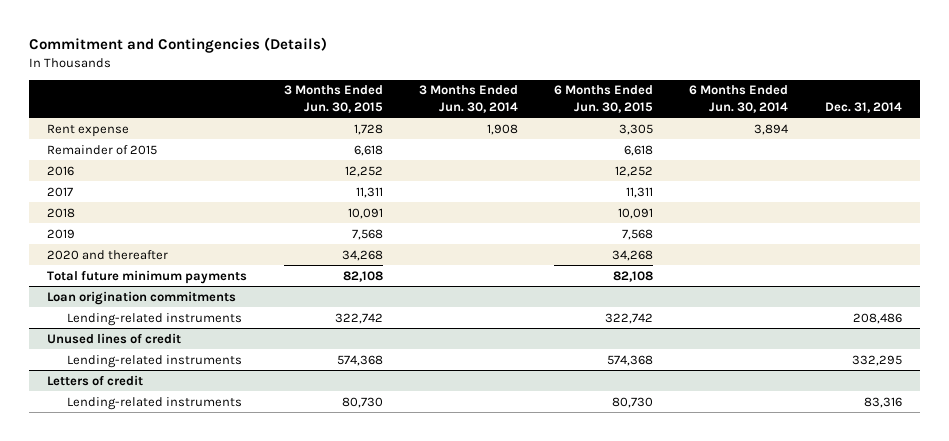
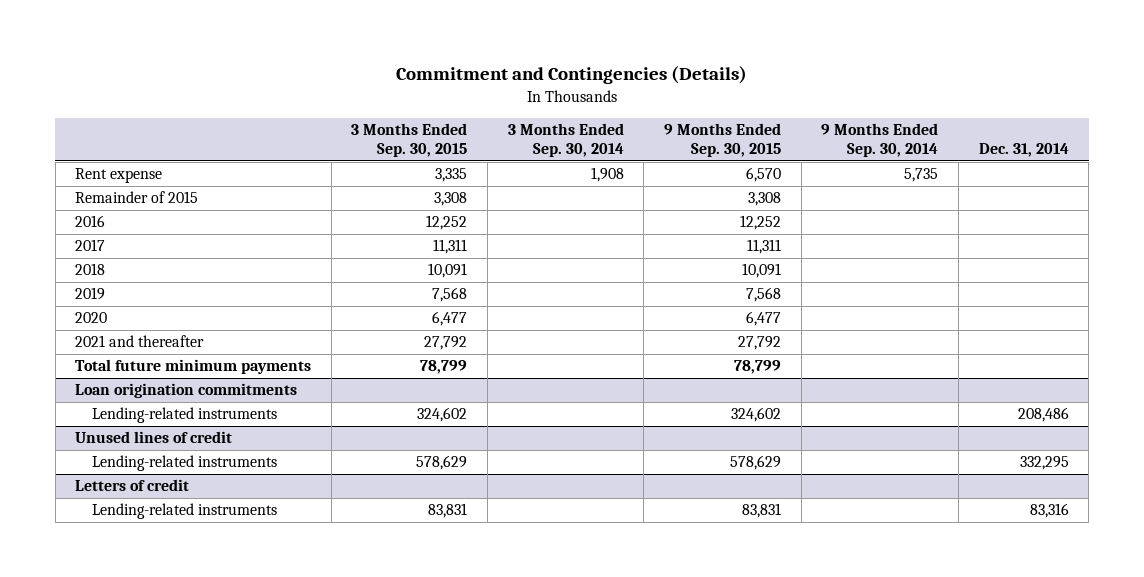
- | 3 Months Ended Jun. 30, 2015 | 3 Months Ended Jun. 30, 2014 | 6 Months Ended Jun. 30, 2015 | 6 Months Ended Jun. 30, 2014 | Dec. 31, 2014
+ | 3 Months Ended Sep. 30, 2015 | 3 Months Ended Sep. 30, 2014 | 9 Months Ended Sep. 30, 2015 | 9 Months Ended Sep. 30, 2014 | Dec. 31, 2014
- 2020 and thereafter | 34,268 | | 34,268 | |
+ 2020 | 6,477 | | 6,477 | |
+ 2021 and thereafter | 27,792 | | 27,792 | |

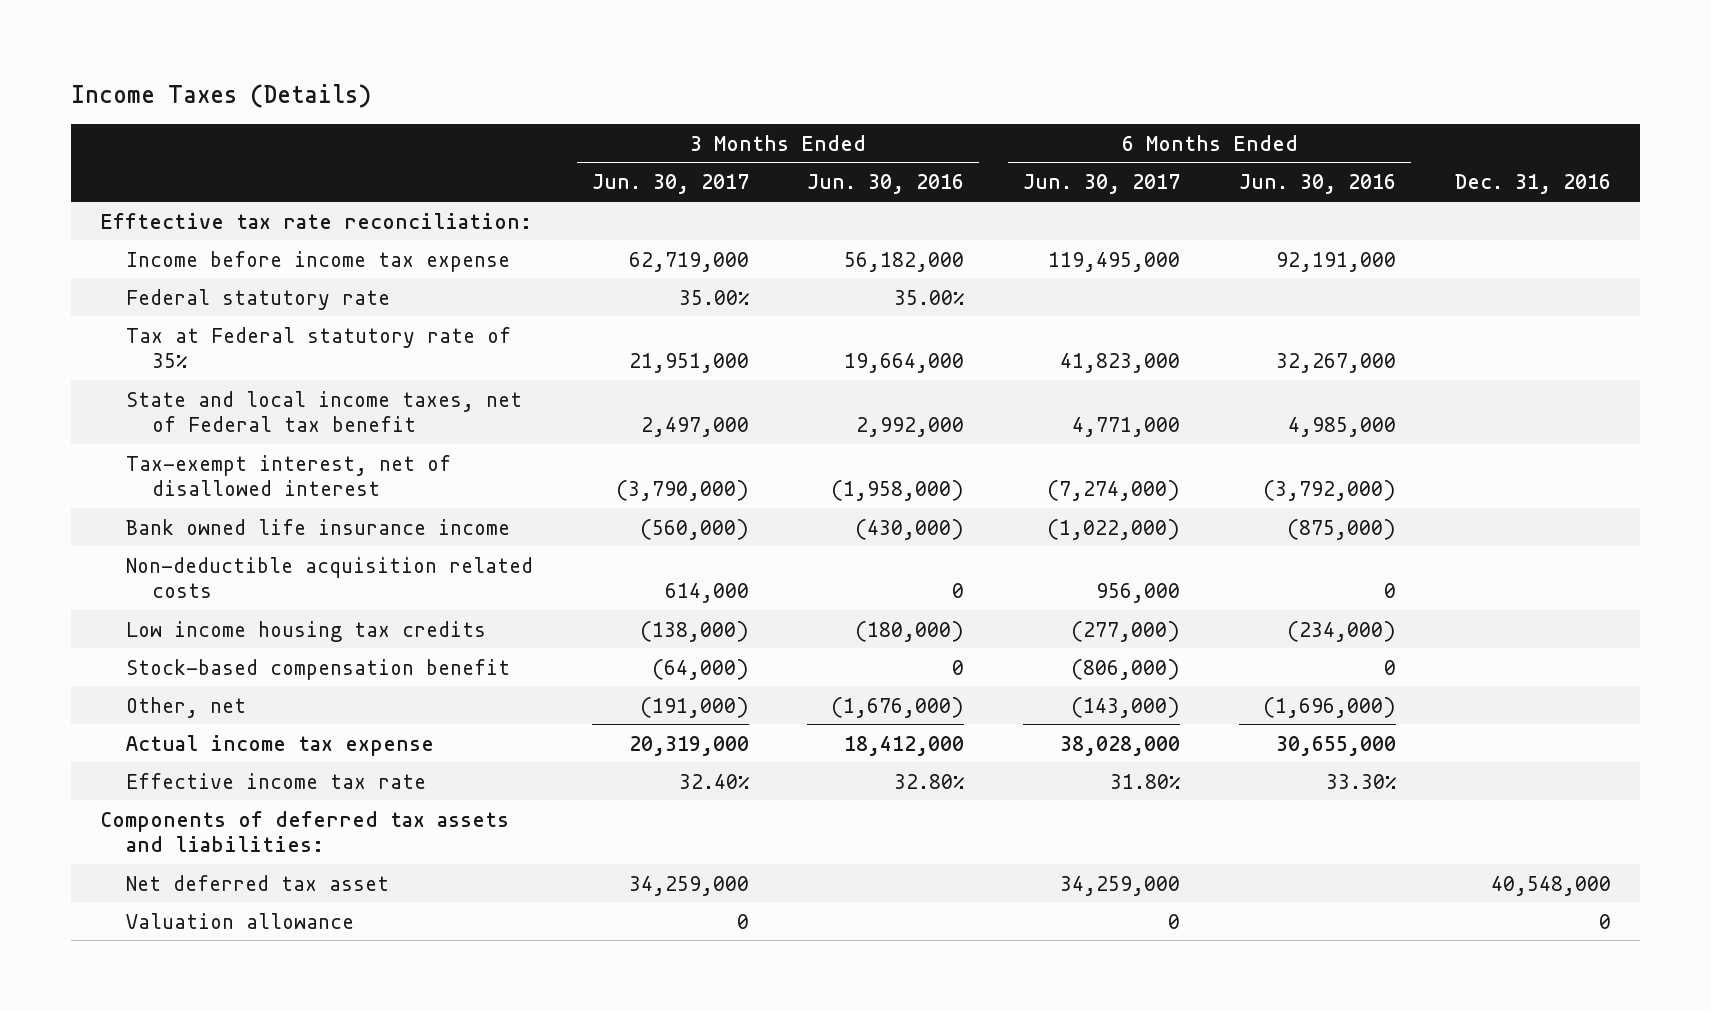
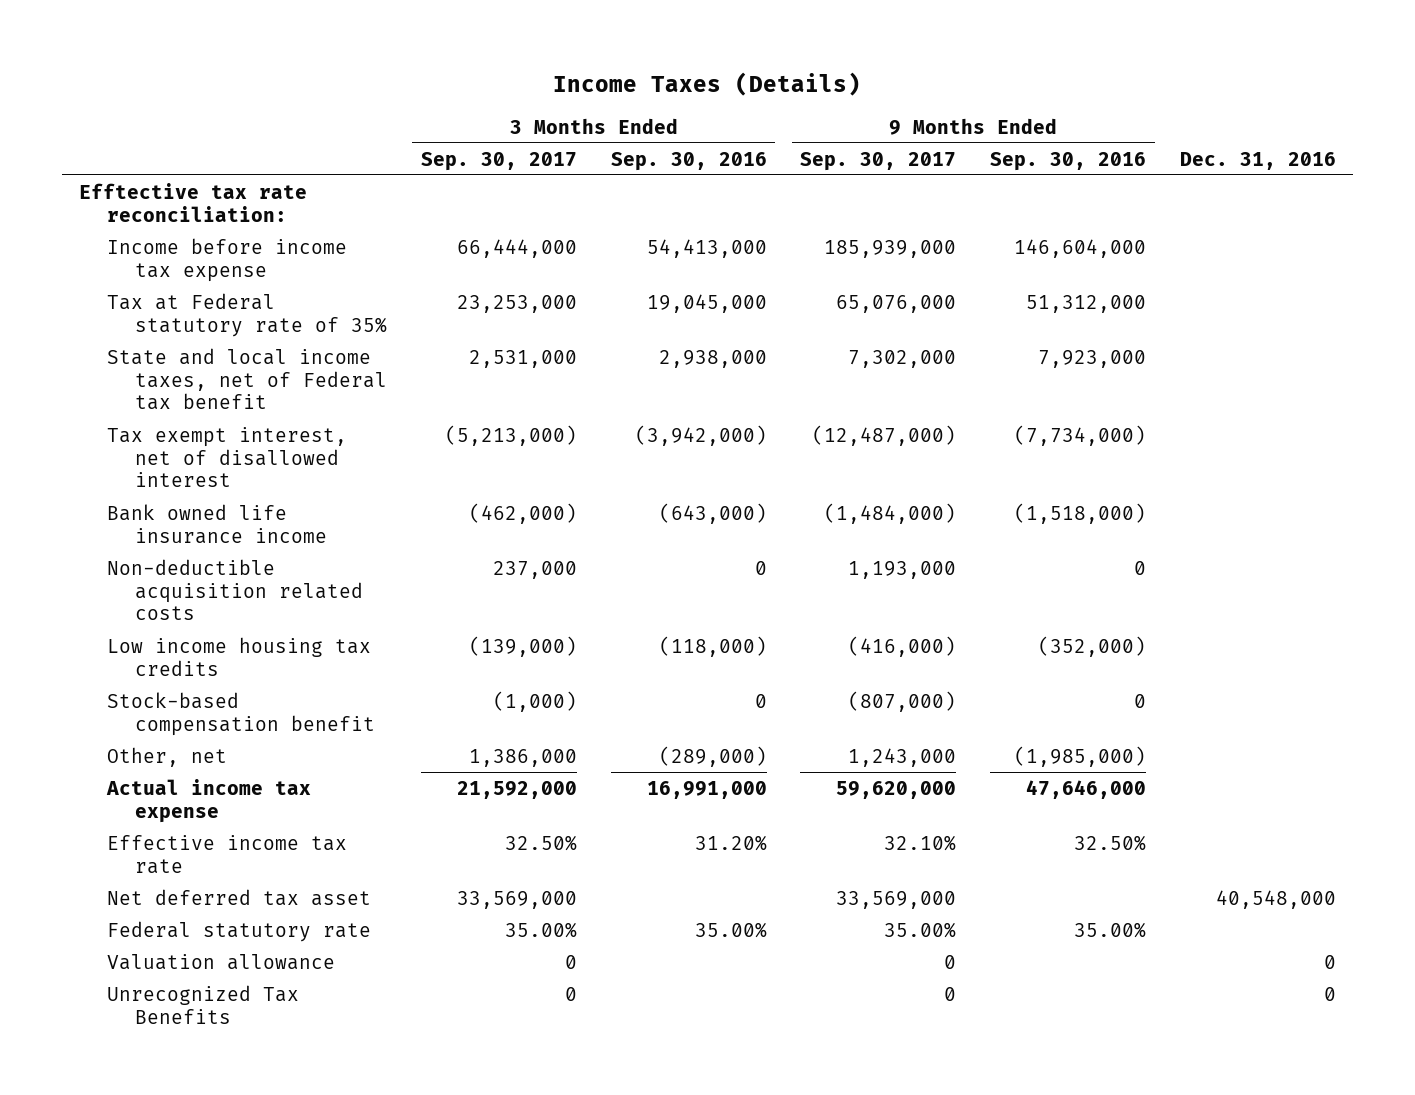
- | 3 Months Ended Jun. 30, 2017 | 3 Months Ended Jun. 30, 2016 | 6 Months Ended Jun. 30, 2017 | 6 Months Ended Jun. 30, 2016 | Dec. 31, 2016
+ | 3 Months Ended Sep. 30, 2017 | 3 Months Ended Sep. 30, 2016 | 9 Months Ended Sep. 30, 2017 | 9 Months Ended Sep. 30, 2016 | Dec. 31, 2016
- Tax-exempt interest, net of disallowed interest | (3,790,000) | (1,958,000) | (7,274,000) | (3,792,000) |
+ Tax exempt interest, net of disallowed interest | (5,213,000) | (3,942,000) | (12,487,000) | (7,734,000) |
- Components of deferred tax assets and liabilities:
moved down: Federal statutory rate | 35.00% | 35.00% | 35.00% | 35.00% |
+ Unrecognized Tax Benefits | 0 | | 0 | | 0

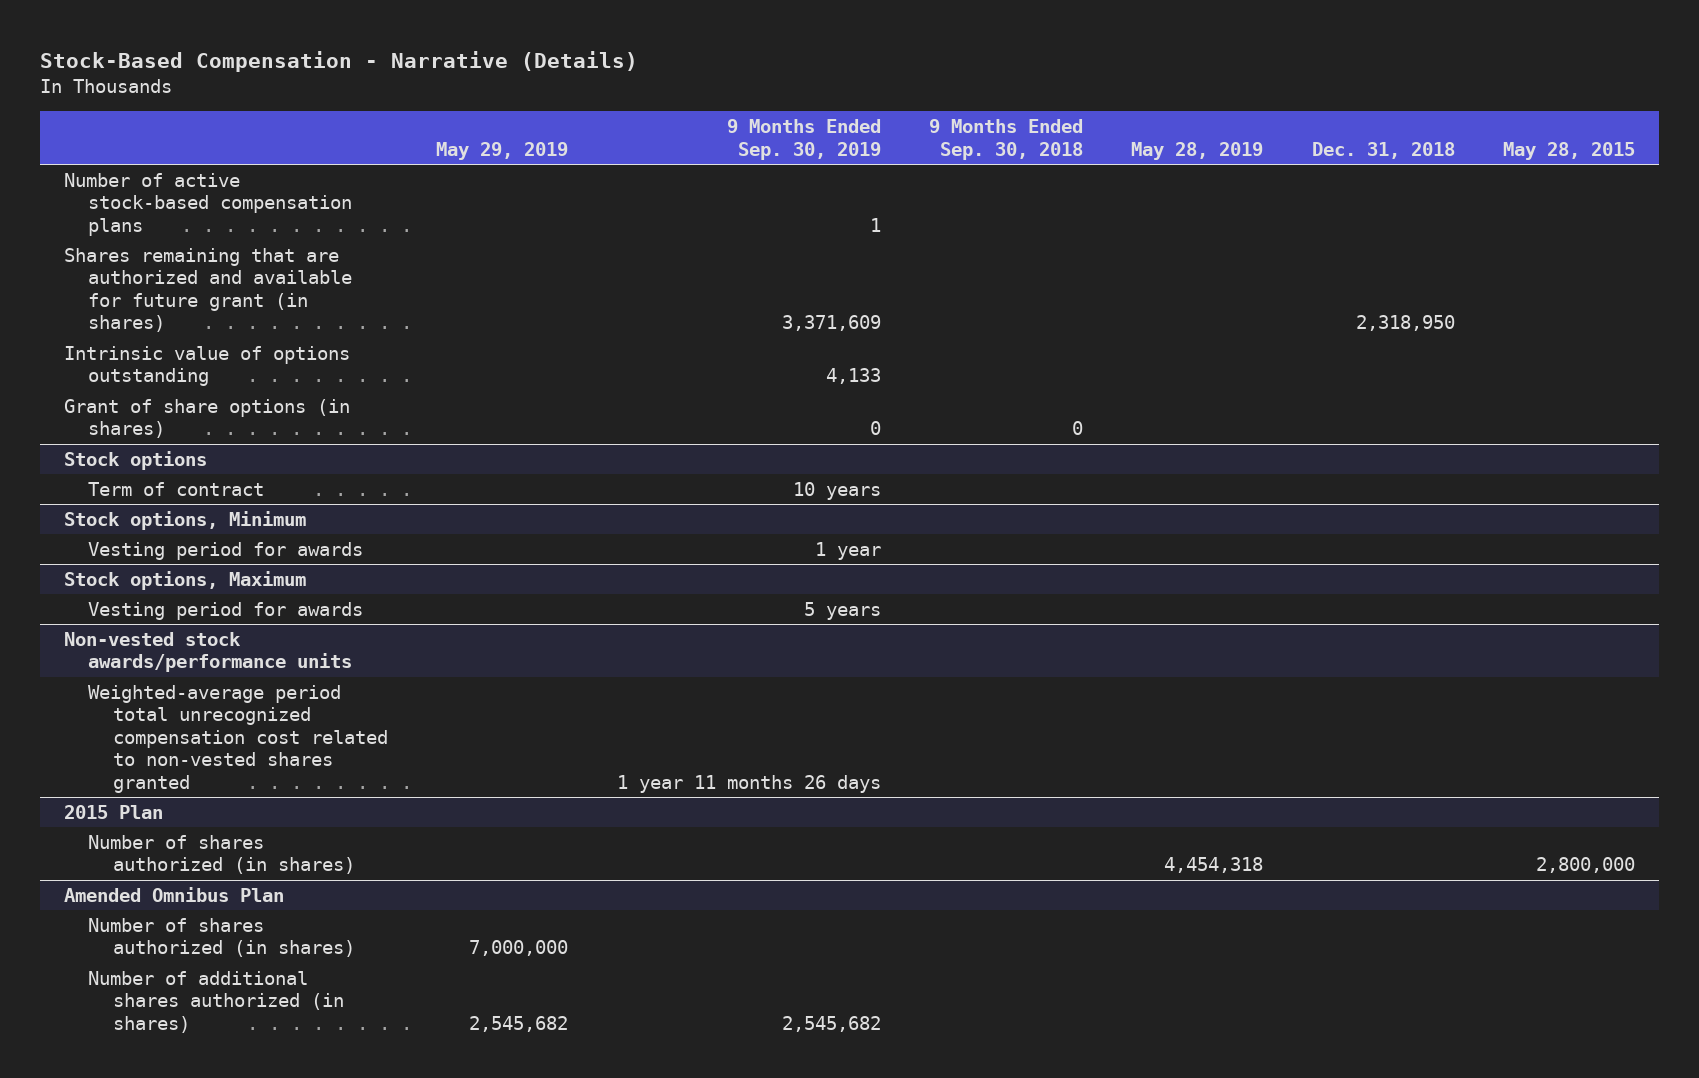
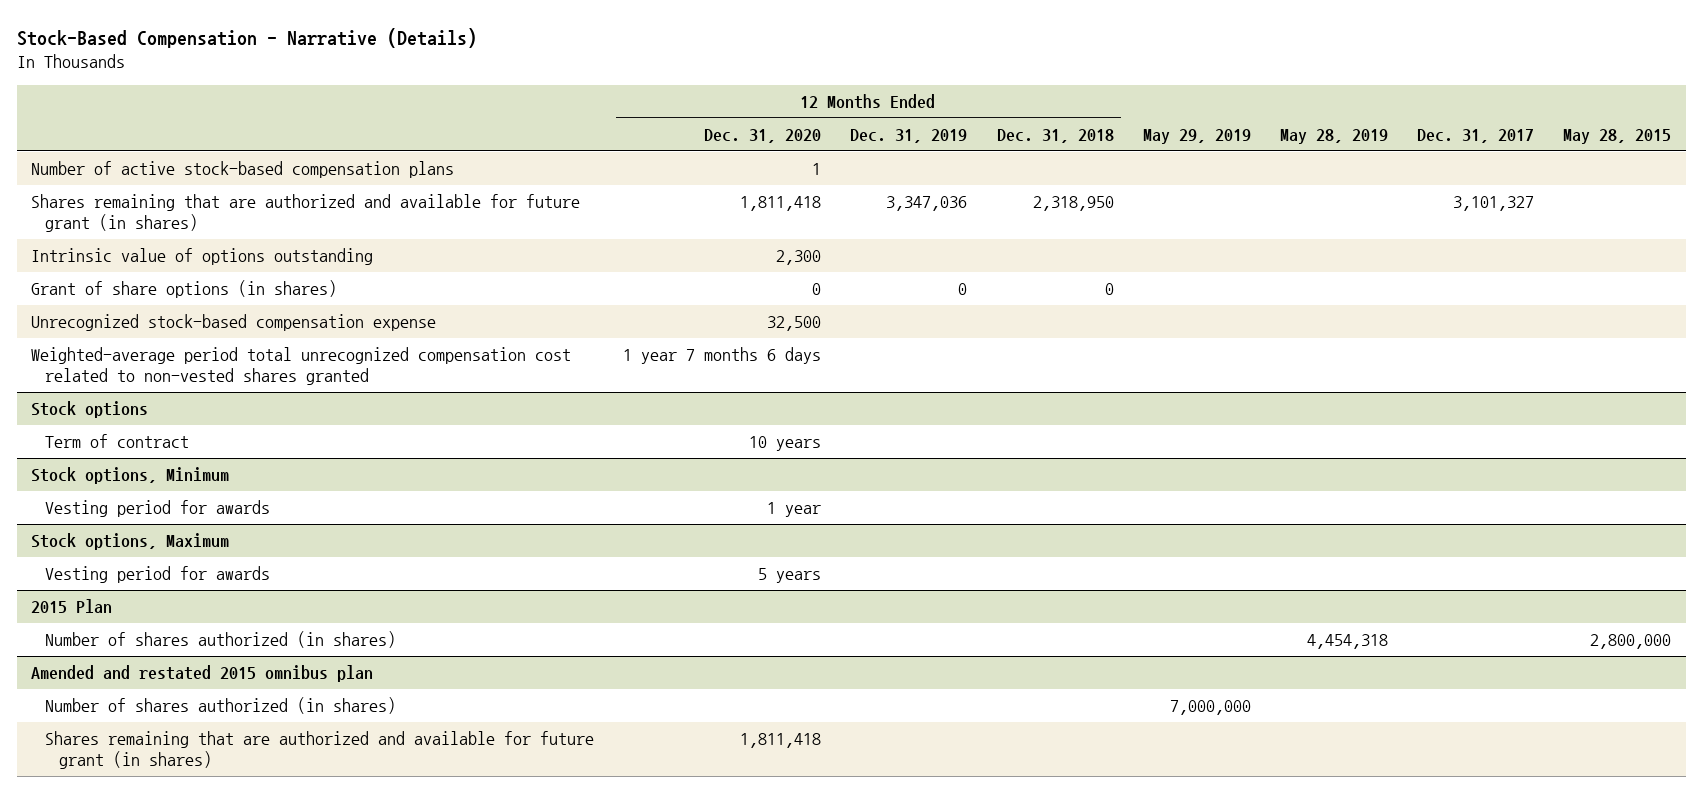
- | May 29, 2019 | 9 Months Ended Sep. 30, 2019 | 9 Months Ended Sep. 30, 2018 | May 28, 2019 | Dec. 31, 2018 | May 28, 2015
+ | 12 Months Ended Dec. 31, 2020 | 12 Months Ended Dec. 31, 2019 | 12 Months Ended Dec. 31, 2018 | May 29, 2019 | May 28, 2019 | Dec. 31, 2017 | May 28, 2015
+ Unrecognized stock-based compensation expense | 32,500 | | | | | |
+ Weighted-average period total unrecognized compensation cost related to non-vested shares granted | 1 year 7 months 6 days | | | | | |
- Non-vested stock awards/performance units
- Weighted-average period total unrecognized compensation cost related to non-vested shares granted | | 1 year 11 months 26 days | | | |
- Amended Omnibus Plan
+ Amended and restated 2015 omnibus plan
- Number of additional shares authorized (in shares) | 2,545,682 | 2,545,682 | | | |
+ Shares remaining that are authorized and available for future grant (in shares) | 1,811,418 | | | | | |

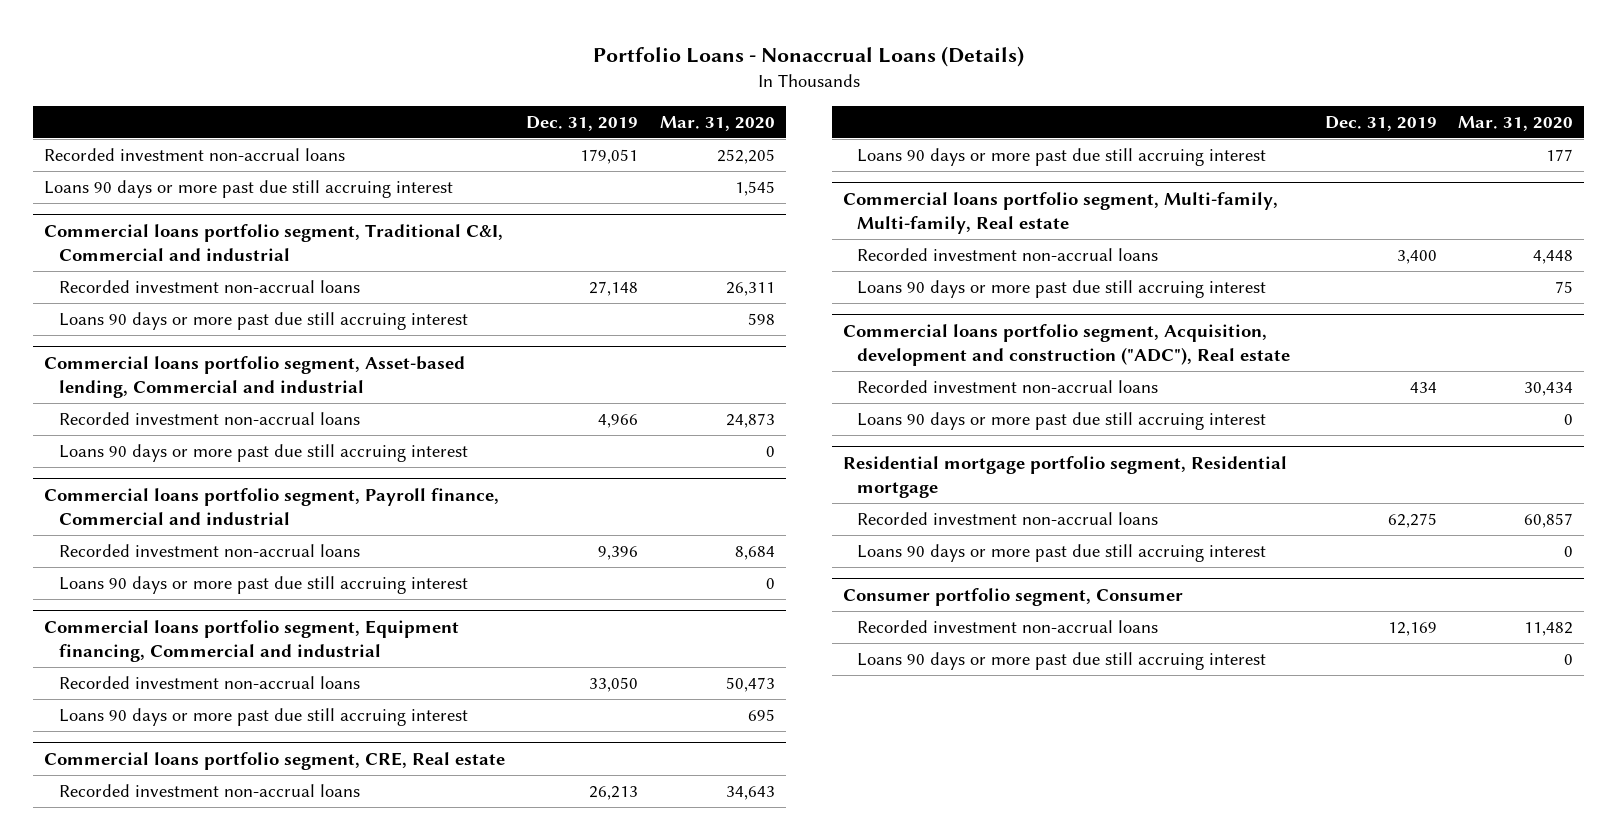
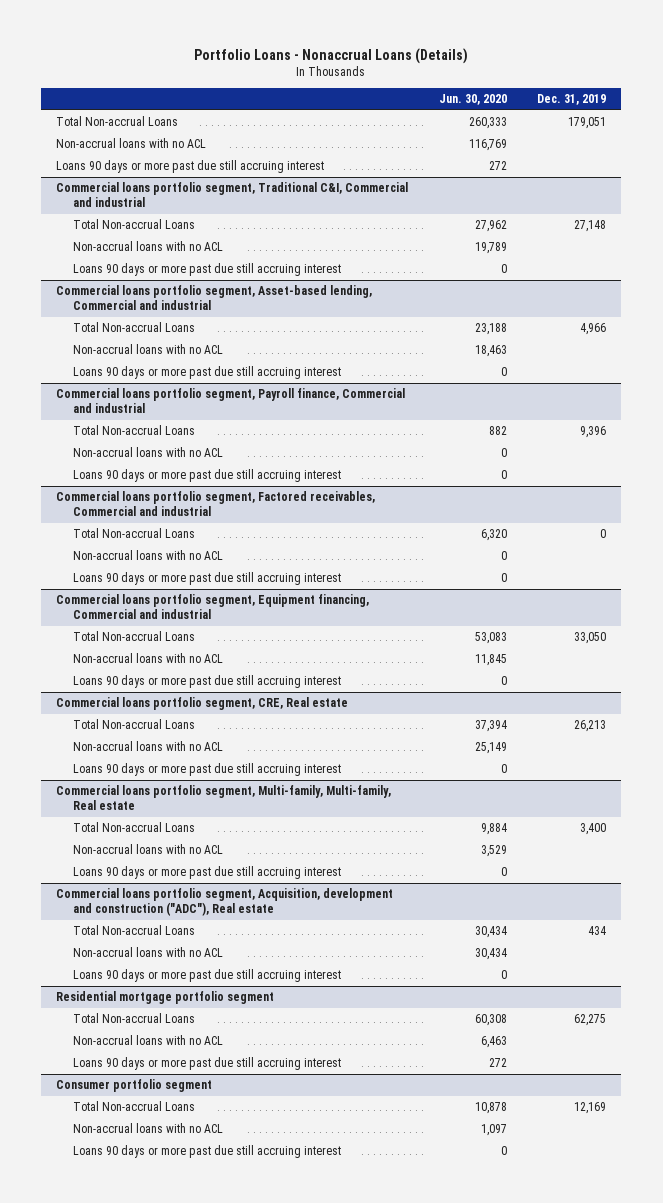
- | Dec. 31, 2019 | Mar. 31, 2020
+ | Jun. 30, 2020 | Dec. 31, 2019
- Recorded investment non-accrual loans | 179,051 | 252,205
+ Total Non-accrual Loans | 260,333 | 179,051
+ Non-accrual loans with no ACL | 116,769 |
@ Commercial loans portfolio segment, Traditional C&I, Commercial and industrial
- Recorded investment non-accrual loans | 27,148 | 26,311
+ Total Non-accrual Loans | 27,962 | 27,148
+ Non-accrual loans with no ACL | 19,789 |
@ Commercial loans portfolio segment, Asset-based lending, Commercial and industrial
- Recorded investment non-accrual loans | 4,966 | 24,873
+ Total Non-accrual Loans | 23,188 | 4,966
+ Non-accrual loans with no ACL | 18,463 |
@ Commercial loans portfolio segment, Payroll finance, Commercial and industrial
- Recorded investment non-accrual loans | 9,396 | 8,684
+ Total Non-accrual Loans | 882 | 9,396
+ Non-accrual loans with no ACL | 0 |
+ Commercial loans portfolio segment, Factored receivables, Commercial and industrial
+ Total Non-accrual Loans | 6,320 | 0
+ Non-accrual loans with no ACL | 0 |
+ Loans 90 days or more past due still accruing interest | 0 |
@ Commercial loans portfolio segment, Equipment financing, Commercial and industrial
- Recorded investment non-accrual loans | 33,050 | 50,473
+ Total Non-accrual Loans | 53,083 | 33,050
+ Non-accrual loans with no ACL | 11,845 |
@ Commercial loans portfolio segment, CRE, Real estate
- Recorded investment non-accrual loans | 26,213 | 34,643
+ Total Non-accrual Loans | 37,394 | 26,213
+ Non-accrual loans with no ACL | 25,149 |
@ Commercial loans portfolio segment, Multi-family, Multi-family, Real estate
- Recorded investment non-accrual loans | 3,400 | 4,448
+ Total Non-accrual Loans | 9,884 | 3,400
+ Non-accrual loans with no ACL | 3,529 |
@ Commercial loans portfolio segment, Acquisition, development and construction ("ADC"), Real estate
- Recorded investment non-accrual loans | 434 | 30,434
+ Total Non-accrual Loans | 30,434 | 434
+ Non-accrual loans with no ACL | 30,434 |
- Residential mortgage portfolio segment, Residential mortgage
- Recorded investment non-accrual loans | 62,275 | 60,857
+ Residential mortgage portfolio segment
+ Total Non-accrual Loans | 60,308 | 62,275
+ Non-accrual loans with no ACL | 6,463 |
- Consumer portfolio segment, Consumer
- Recorded investment non-accrual loans | 12,169 | 11,482
+ Consumer portfolio segment
+ Total Non-accrual Loans | 10,878 | 12,169
+ Non-accrual loans with no ACL | 1,097 |

